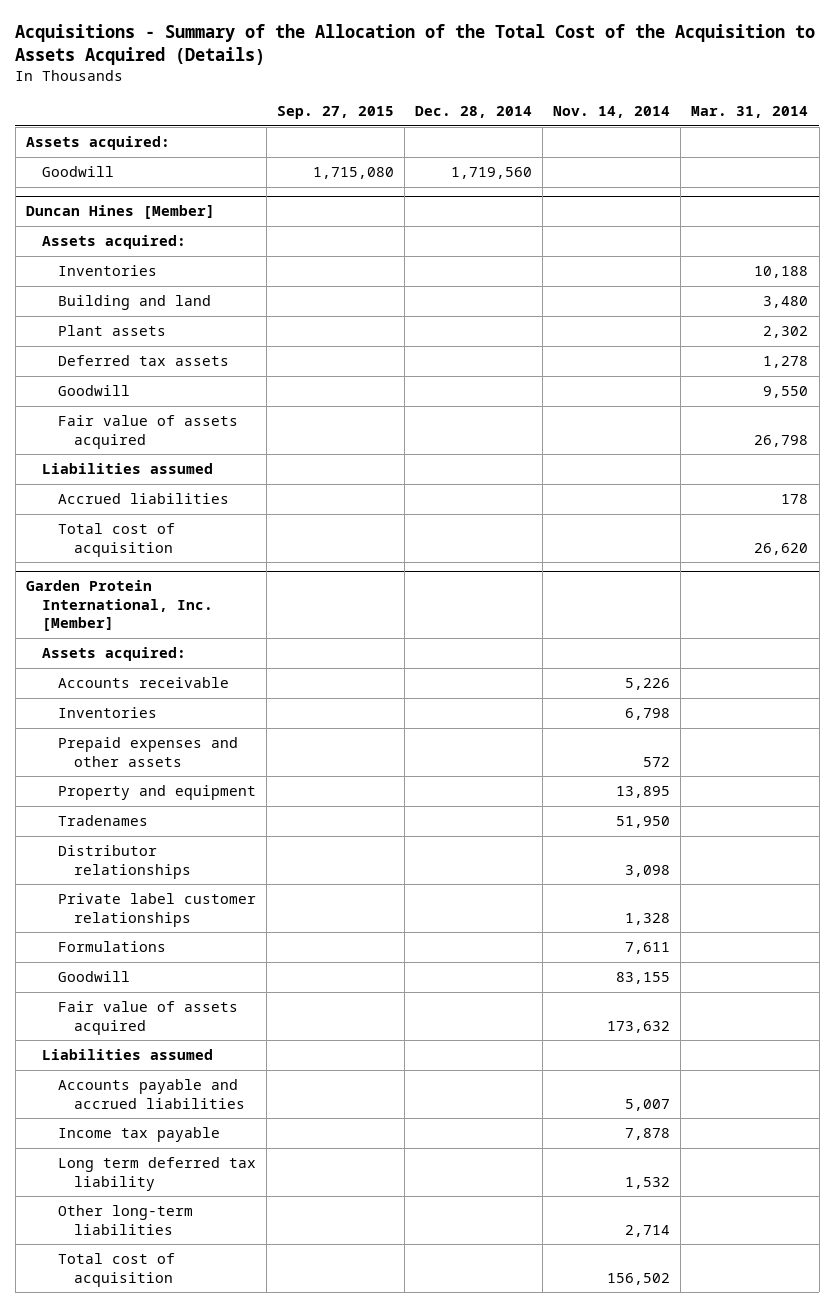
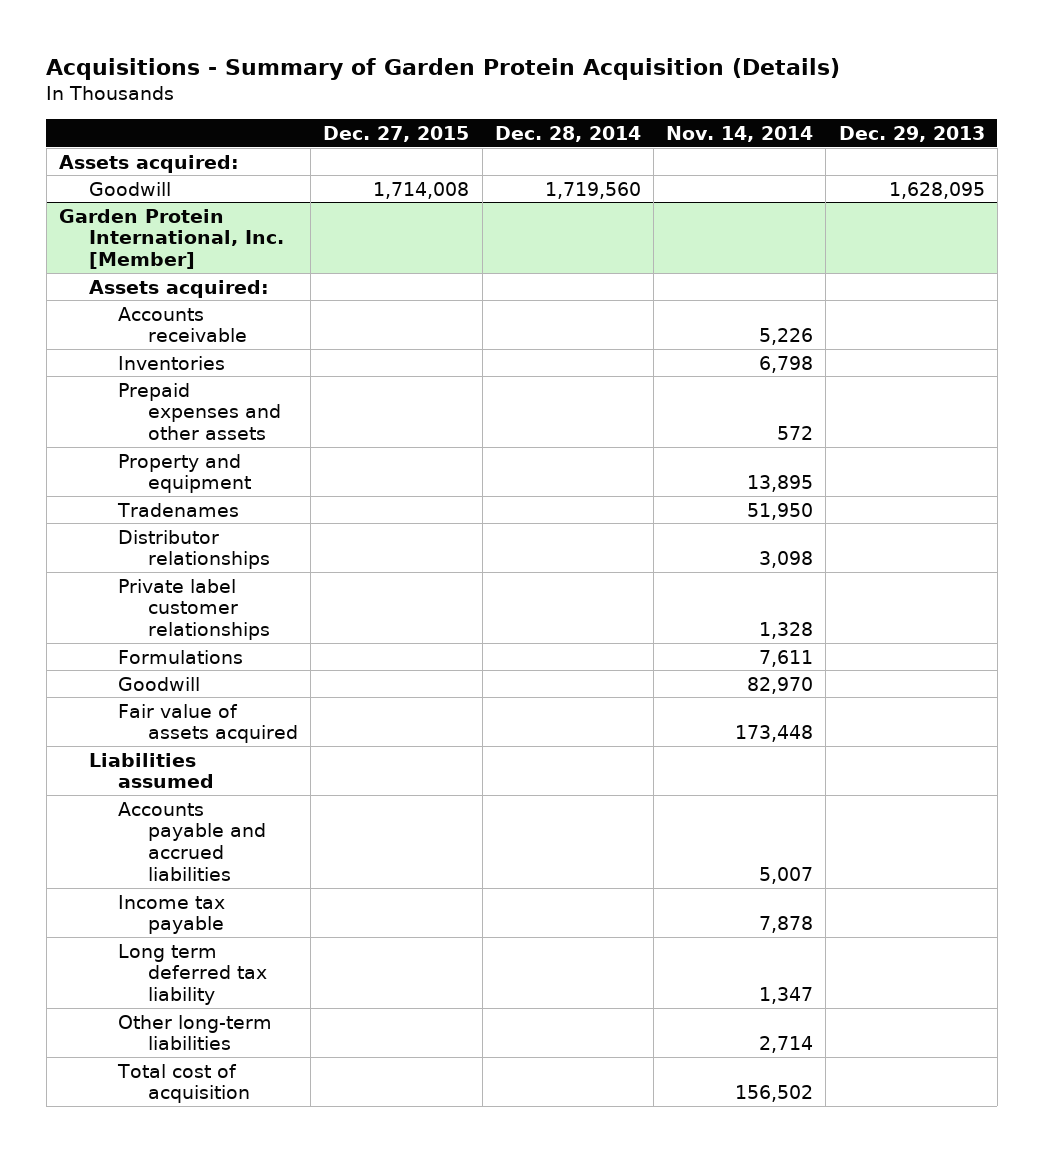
- Acquisitions - Summary of the Allocation of the Total Cost of the Acquisition to Assets Acquired (Details)
+ Acquisitions - Summary of Garden Protein Acquisition (Details)
- | Sep. 27, 2015 | Dec. 28, 2014 | Nov. 14, 2014 | Mar. 31, 2014
+ | Dec. 27, 2015 | Dec. 28, 2014 | Nov. 14, 2014 | Dec. 29, 2013
- Duncan Hines [Member]
- Assets acquired:
- Inventories | | | | 10,188
- Building and land | | | | 3,480
- Plant assets | | | | 2,302
- Deferred tax assets | | | | 1,278
- Goodwill | | | | 9,550
- Fair value of assets acquired | | | | 26,798
- Liabilities assumed
- Accrued liabilities | | | | 178
- Total cost of acquisition | | | | 26,620
@ Garden Protein International, Inc. [Member]
- Goodwill | | | 83,155 |
- Fair value of assets acquired | | | 173,632 |
+ Goodwill | | | 82,970 |
+ Fair value of assets acquired | | | 173,448 |
- Long term deferred tax liability | | | 1,532 |
+ Long term deferred tax liability | | | 1,347 |

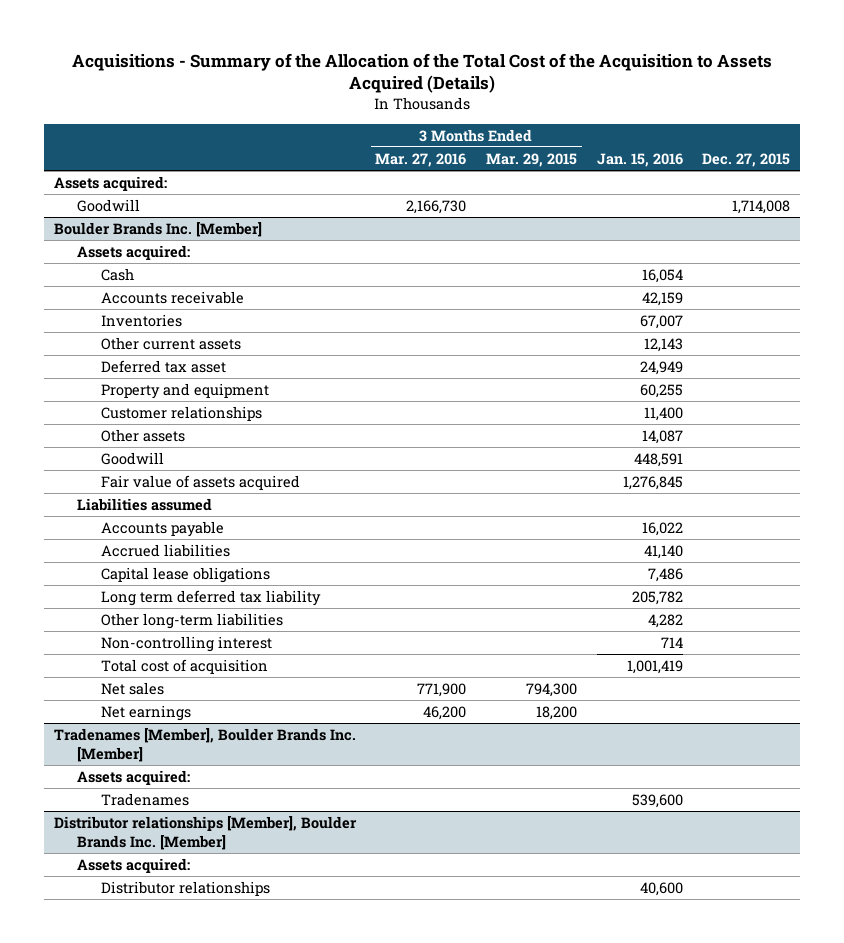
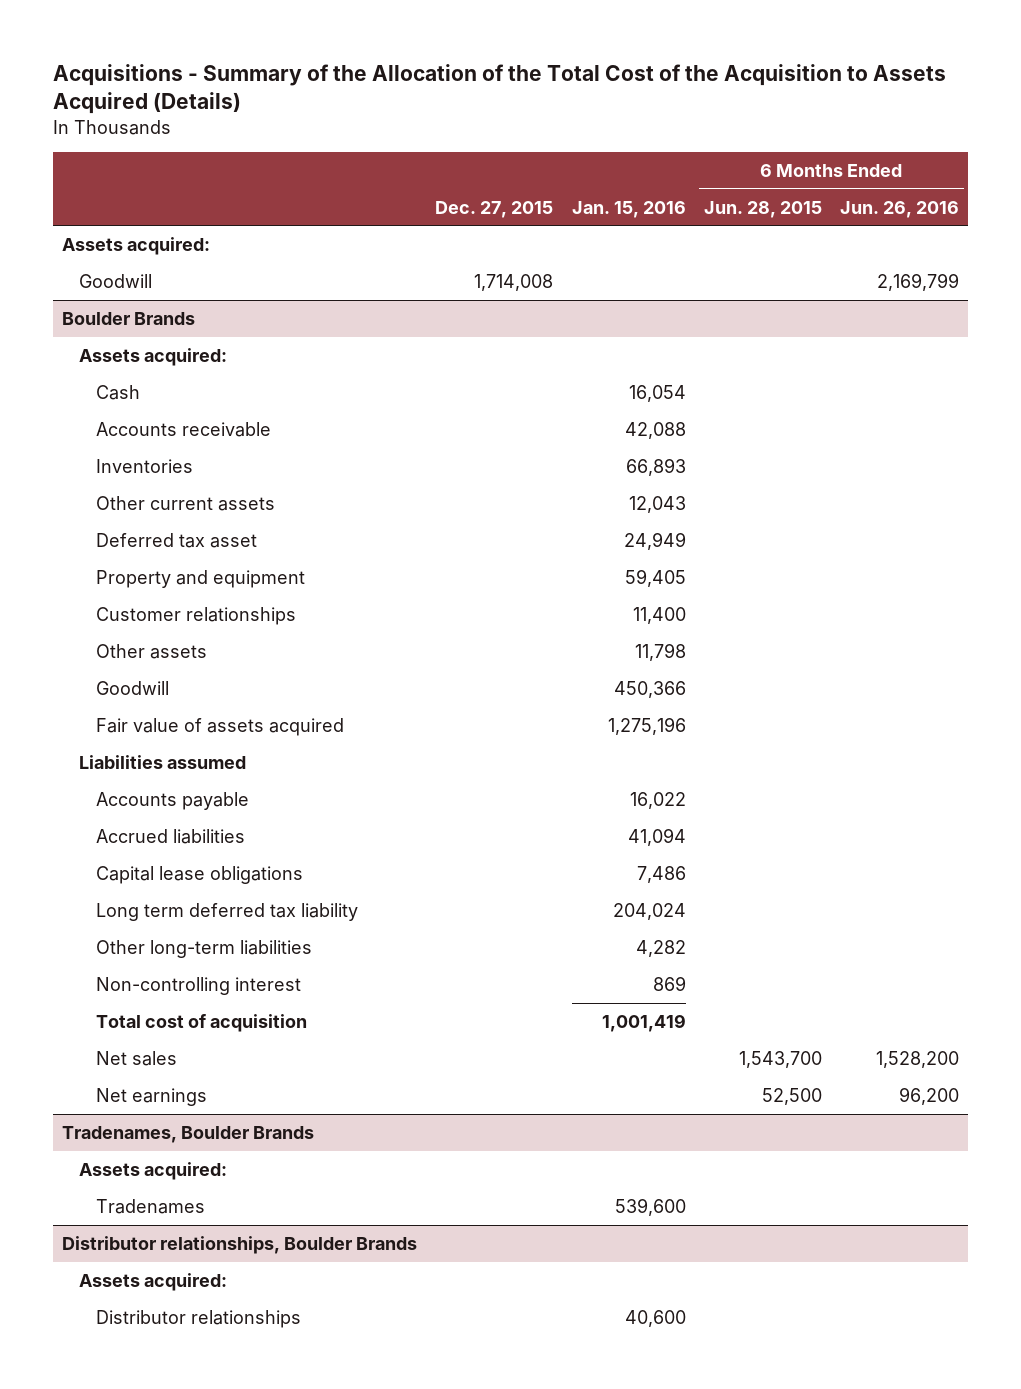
- | 3 Months Ended Mar. 27, 2016 | 3 Months Ended Mar. 29, 2015 | Jan. 15, 2016 | Dec. 27, 2015
+ | Dec. 27, 2015 | Jan. 15, 2016 | 6 Months Ended Jun. 28, 2015 | 6 Months Ended Jun. 26, 2016
- Boulder Brands Inc. [Member]
+ Boulder Brands
- Accounts receivable | | | 42,159 |
- Inventories | | | 67,007 |
- Other current assets | | | 12,143 |
+ Accounts receivable | | 42,088 | |
+ Inventories | | 66,893 | |
+ Other current assets | | 12,043 | |
- Property and equipment | | | 60,255 |
+ Property and equipment | | 59,405 | |
- Other assets | | | 14,087 |
- Goodwill | | | 448,591 |
- Fair value of assets acquired | | | 1,276,845 |
+ Other assets | | 11,798 | |
+ Goodwill | | 450,366 | |
+ Fair value of assets acquired | | 1,275,196 | |
- Accrued liabilities | | | 41,140 |
+ Accrued liabilities | | 41,094 | |
- Long term deferred tax liability | | | 205,782 |
+ Long term deferred tax liability | | 204,024 | |
- Non-controlling interest | | | 714 |
+ Non-controlling interest | | 869 | |
- Tradenames [Member], Boulder Brands Inc. [Member]
+ Tradenames, Boulder Brands
- Distributor relationships [Member], Boulder Brands Inc. [Member]
+ Distributor relationships, Boulder Brands

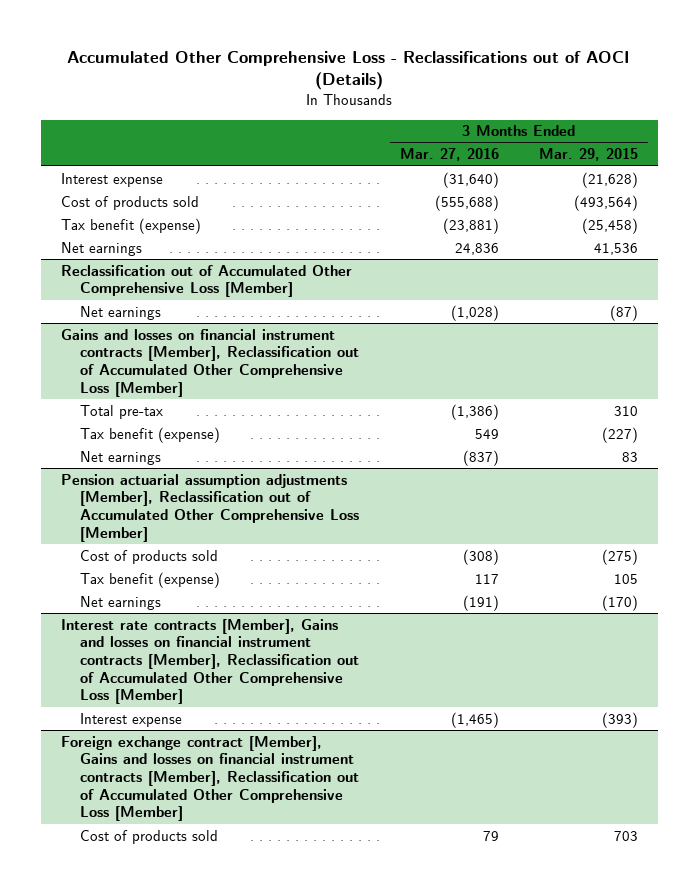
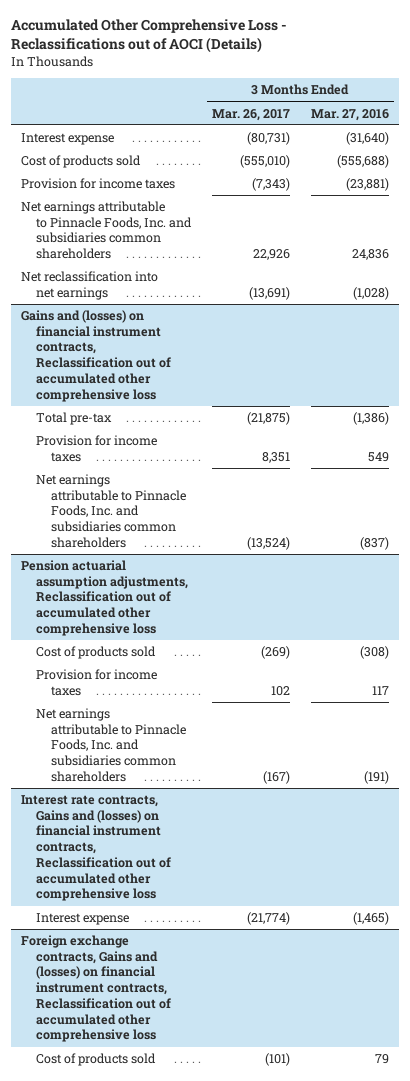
- | 3 Months Ended Mar. 27, 2016 | 3 Months Ended Mar. 29, 2015
+ | 3 Months Ended Mar. 26, 2017 | 3 Months Ended Mar. 27, 2016
- Tax benefit (expense) | (23,881) | (25,458)
- Net earnings | 24,836 | 41,536
- Reclassification out of Accumulated Other Comprehensive Loss [Member]
- Net earnings | (1,028) | (87)
- Gains and losses on financial instrument contracts [Member], Reclassification out of Accumulated Other Comprehensive Loss [Member]
+ Provision for income taxes | (7,343) | (23,881)
+ Net earnings attributable to Pinnacle Foods, Inc. and subsidiaries common shareholders | 22,926 | 24,836
+ Net reclassification into net earnings | (13,691) | (1,028)
+ Gains and (losses) on financial instrument contracts, Reclassification out of accumulated other comprehensive loss
- Tax benefit (expense) | 549 | (227)
- Net earnings | (837) | 83
- Pension actuarial assumption adjustments [Member], Reclassification out of Accumulated Other Comprehensive Loss [Member]
+ Provision for income taxes | 8,351 | 549
+ Net earnings attributable to Pinnacle Foods, Inc. and subsidiaries common shareholders | (13,524) | (837)
+ Pension actuarial assumption adjustments, Reclassification out of accumulated other comprehensive loss
- Tax benefit (expense) | 117 | 105
- Net earnings | (191) | (170)
- Interest rate contracts [Member], Gains and losses on financial instrument contracts [Member], Reclassification out of Accumulated Other Comprehensive Loss [Member]
+ Provision for income taxes | 102 | 117
+ Net earnings attributable to Pinnacle Foods, Inc. and subsidiaries common shareholders | (167) | (191)
+ Interest rate contracts, Gains and (losses) on financial instrument contracts, Reclassification out of accumulated other comprehensive loss
- Foreign exchange contract [Member], Gains and losses on financial instrument contracts [Member], Reclassification out of Accumulated Other Comprehensive Loss [Member]
+ Foreign exchange contracts, Gains and (losses) on financial instrument contracts, Reclassification out of accumulated other comprehensive loss

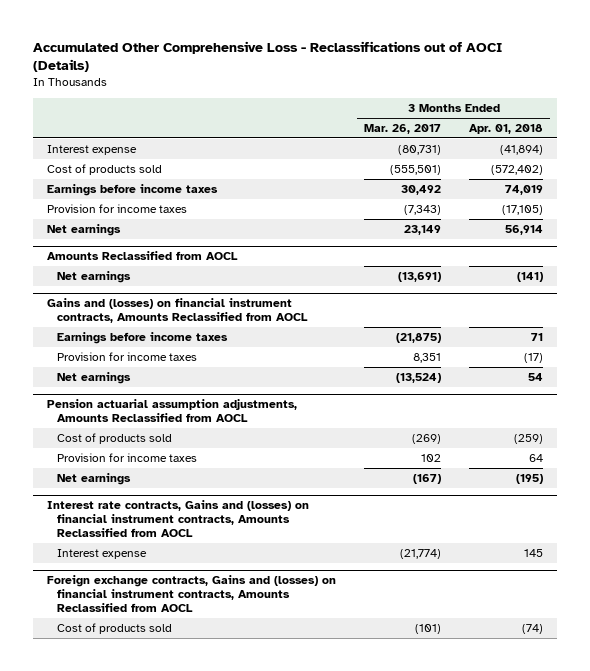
- | 3 Months Ended Mar. 26, 2017 | 3 Months Ended Mar. 27, 2016
+ | 3 Months Ended Mar. 26, 2017 | 3 Months Ended Apr. 01, 2018
- Cost of products sold | (555,010) | (555,688)
+ Cost of products sold | (555,501) | (572,402)
+ Earnings before income taxes | 30,492 | 74,019
- Net earnings attributable to Pinnacle Foods, Inc. and subsidiaries common shareholders | 22,926 | 24,836
- Net reclassification into net earnings | (13,691) | (1,028)
- Gains and (losses) on financial instrument contracts, Reclassification out of accumulated other comprehensive loss
- Total pre-tax | (21,875) | (1,386)
+ Net earnings | 23,149 | 56,914
+ Amounts Reclassified from AOCL
+ Net earnings | (13,691) | (141)
+ Gains and (losses) on financial instrument contracts, Amounts Reclassified from AOCL
+ Earnings before income taxes | (21,875) | 71
- Net earnings attributable to Pinnacle Foods, Inc. and subsidiaries common shareholders | (13,524) | (837)
- Pension actuarial assumption adjustments, Reclassification out of accumulated other comprehensive loss
+ Net earnings | (13,524) | 54
+ Pension actuarial assumption adjustments, Amounts Reclassified from AOCL
- Net earnings attributable to Pinnacle Foods, Inc. and subsidiaries common shareholders | (167) | (191)
- Interest rate contracts, Gains and (losses) on financial instrument contracts, Reclassification out of accumulated other comprehensive loss
+ Net earnings | (167) | (195)
+ Interest rate contracts, Gains and (losses) on financial instrument contracts, Amounts Reclassified from AOCL
- Foreign exchange contracts, Gains and (losses) on financial instrument contracts, Reclassification out of accumulated other comprehensive loss
+ Foreign exchange contracts, Gains and (losses) on financial instrument contracts, Amounts Reclassified from AOCL

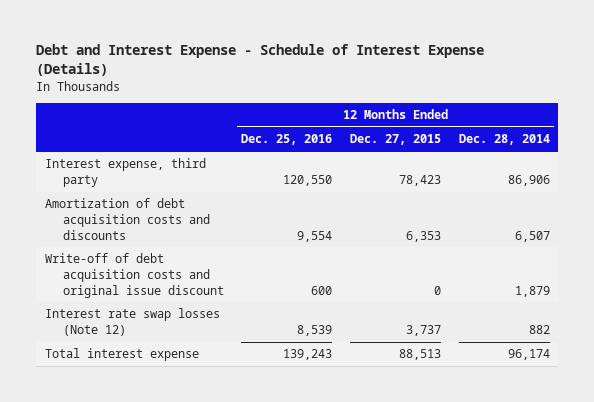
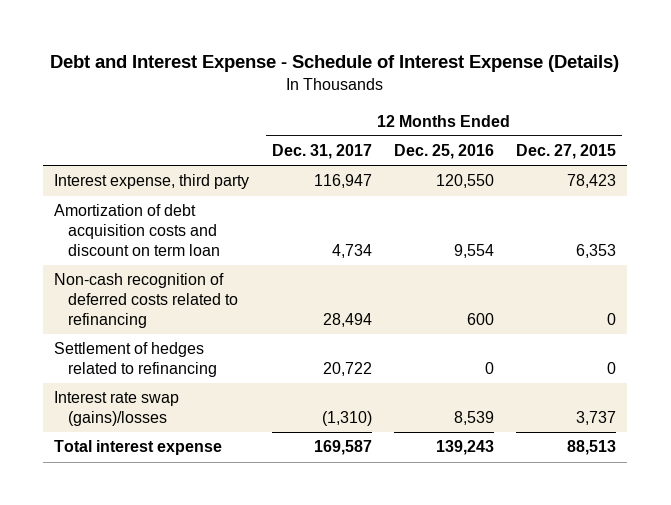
- | 12 Months Ended Dec. 25, 2016 | 12 Months Ended Dec. 27, 2015 | 12 Months Ended Dec. 28, 2014
+ | 12 Months Ended Dec. 31, 2017 | 12 Months Ended Dec. 25, 2016 | 12 Months Ended Dec. 27, 2015
- Amortization of debt acquisition costs and discounts | 9,554 | 6,353 | 6,507
- Write-off of debt acquisition costs and original issue discount | 600 | 0 | 1,879
- Interest rate swap losses (Note 12) | 8,539 | 3,737 | 882
+ Amortization of debt acquisition costs and discount on term loan | 4,734 | 9,554 | 6,353
+ Non-cash recognition of deferred costs related to refinancing | 28,494 | 600 | 0
+ Settlement of hedges related to refinancing | 20,722 | 0 | 0
+ Interest rate swap (gains)/losses | (1,310) | 8,539 | 3,737

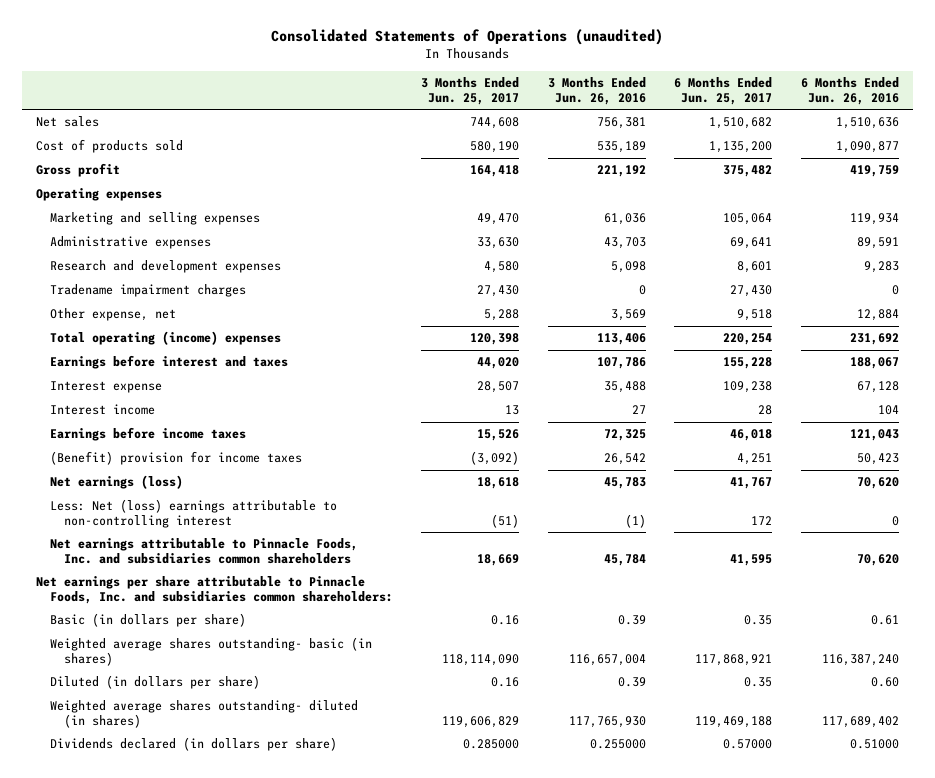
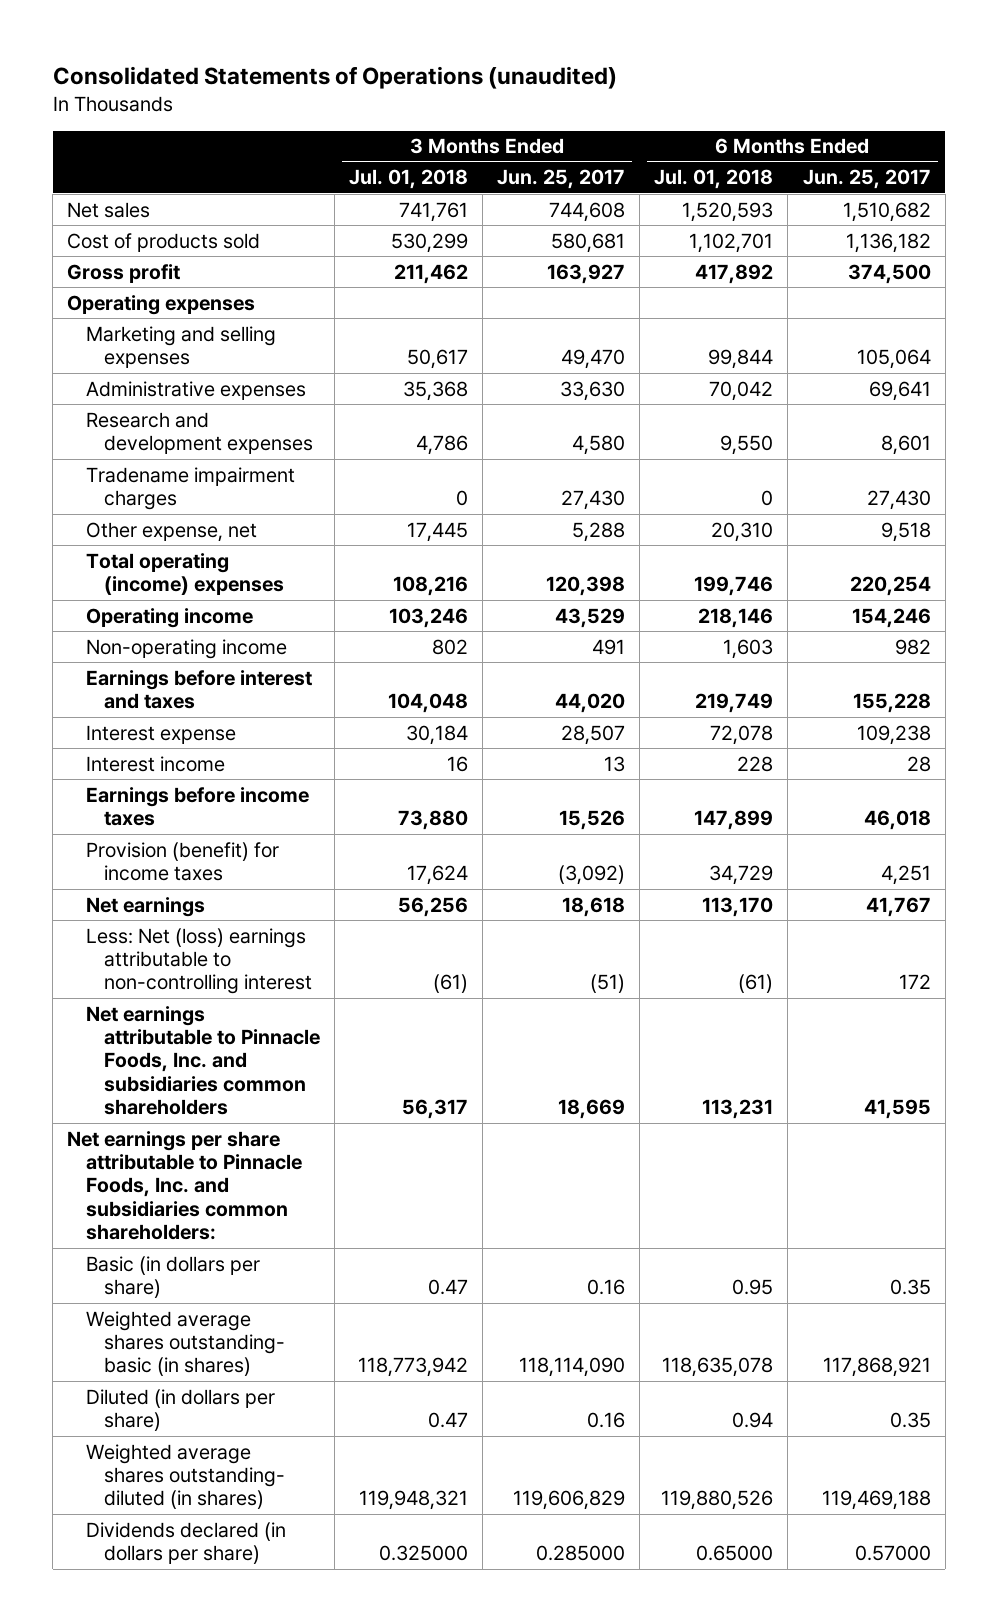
- | 3 Months Ended Jun. 25, 2017 | 3 Months Ended Jun. 26, 2016 | 6 Months Ended Jun. 25, 2017 | 6 Months Ended Jun. 26, 2016
+ | 3 Months Ended Jul. 01, 2018 | 3 Months Ended Jun. 25, 2017 | 6 Months Ended Jul. 01, 2018 | 6 Months Ended Jun. 25, 2017
- Cost of products sold | 580,190 | 535,189 | 1,135,200 | 1,090,877
- Gross profit | 164,418 | 221,192 | 375,482 | 419,759
+ Cost of products sold | 530,299 | 580,681 | 1,102,701 | 1,136,182
+ Gross profit | 211,462 | 163,927 | 417,892 | 374,500
+ Operating income | 103,246 | 43,529 | 218,146 | 154,246
+ Non-operating income | 802 | 491 | 1,603 | 982
- (Benefit) provision for income taxes | (3,092) | 26,542 | 4,251 | 50,423
- Net earnings (loss) | 18,618 | 45,783 | 41,767 | 70,620
+ Provision (benefit) for income taxes | 17,624 | (3,092) | 34,729 | 4,251
+ Net earnings | 56,256 | 18,618 | 113,170 | 41,767

